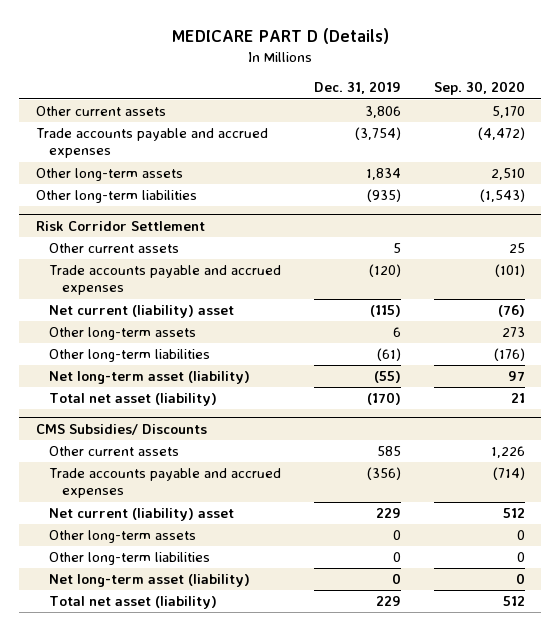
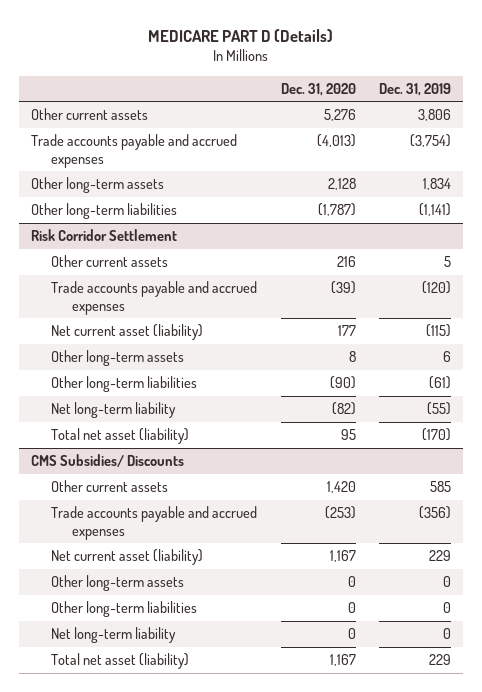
- | Dec. 31, 2019 | Sep. 30, 2020
+ | Dec. 31, 2020 | Dec. 31, 2019
- Other long-term liabilities | (935) | (1,543)
+ Other long-term liabilities | (1,787) | (1,141)
@ Risk Corridor Settlement
- Net current (liability) asset | (115) | (76)
+ Net current asset (liability) | 177 | (115)
- Net long-term asset (liability) | (55) | 97
+ Net long-term liability | (82) | (55)
@ CMS Subsidies/ Discounts
- Net current (liability) asset | 229 | 512
+ Net current asset (liability) | 1,167 | 229
- Net long-term asset (liability) | 0 | 0
+ Net long-term liability | 0 | 0

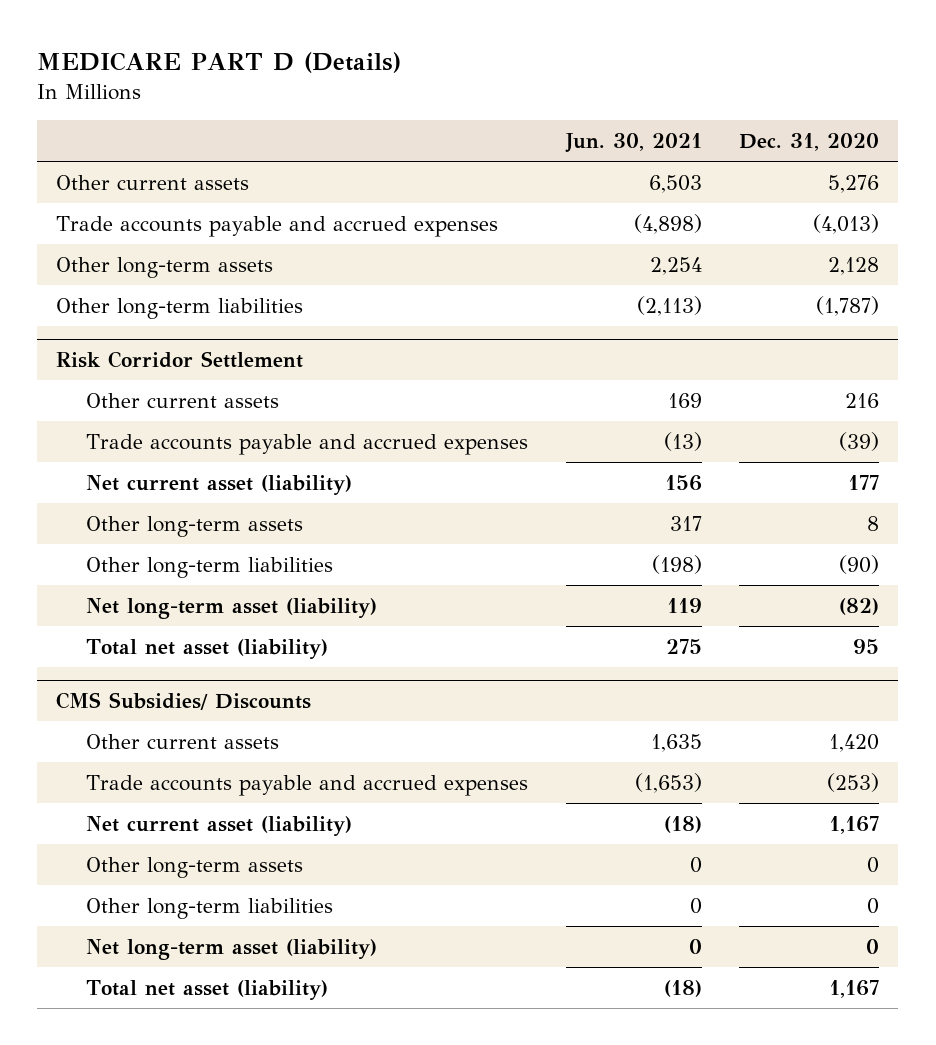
- | Dec. 31, 2020 | Dec. 31, 2019
+ | Jun. 30, 2021 | Dec. 31, 2020
@ Risk Corridor Settlement
- Net long-term liability | (82) | (55)
+ Net long-term asset (liability) | 119 | (82)
@ CMS Subsidies/ Discounts
- Net long-term liability | 0 | 0
+ Net long-term asset (liability) | 0 | 0

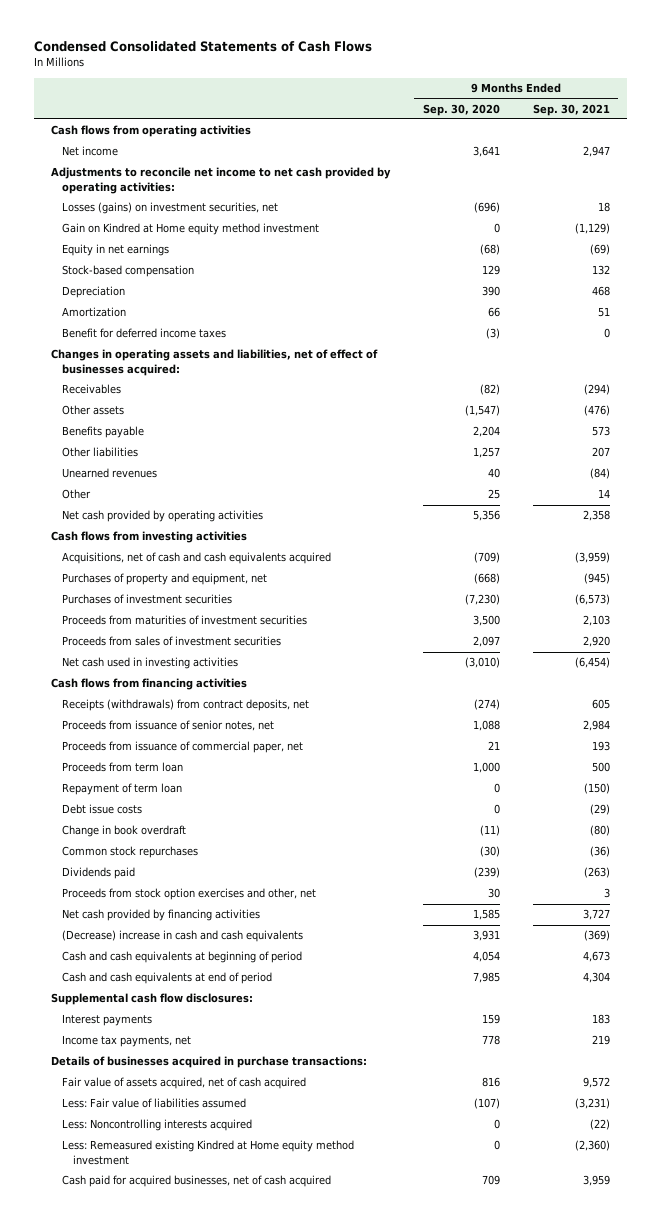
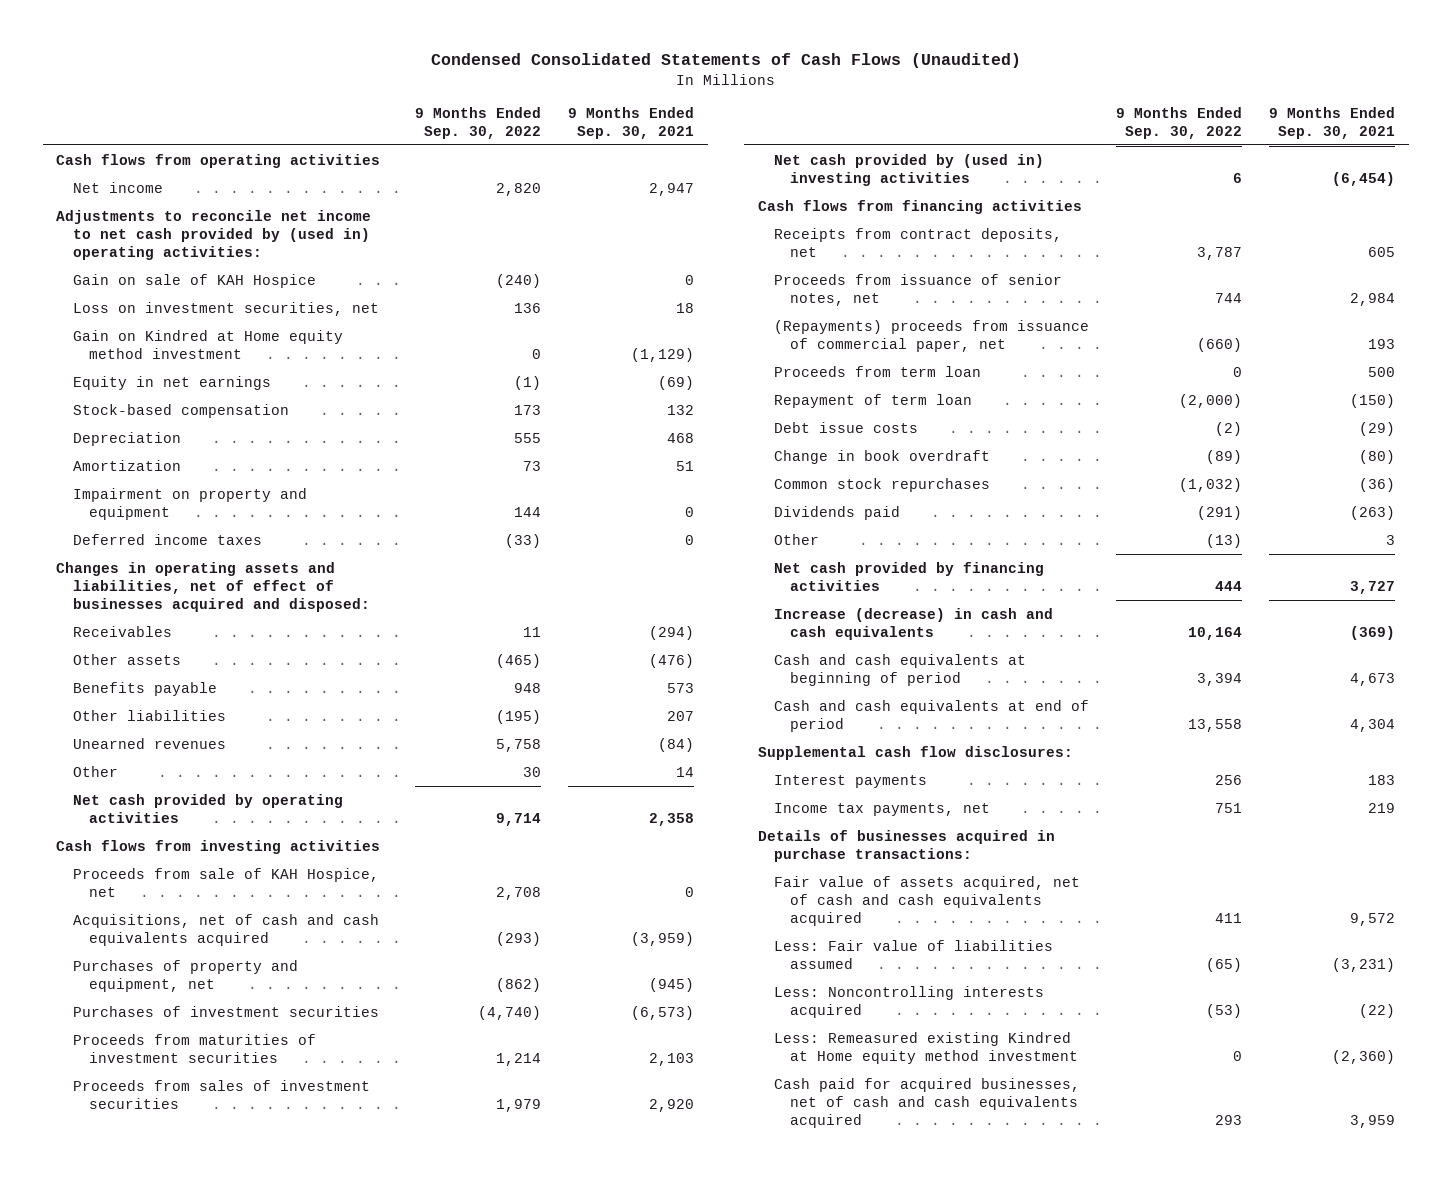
- Condensed Consolidated Statements of Cash Flows
+ Condensed Consolidated Statements of Cash Flows (Unaudited)
- | 9 Months Ended Sep. 30, 2020 | 9 Months Ended Sep. 30, 2021
+ | 9 Months Ended Sep. 30, 2022 | 9 Months Ended Sep. 30, 2021
- Adjustments to reconcile net income to net cash provided by operating activities:
- Losses (gains) on investment securities, net | (696) | 18
+ Adjustments to reconcile net income to net cash provided by (used in) operating activities:
+ Gain on sale of KAH Hospice | (240) | 0
+ Loss on investment securities, net | 136 | 18
- Benefit for deferred income taxes | (3) | 0
- Changes in operating assets and liabilities, net of effect of businesses acquired:
+ Impairment on property and equipment | 144 | 0
+ Deferred income taxes | (33) | 0
+ Changes in operating assets and liabilities, net of effect of businesses acquired and disposed:
+ Proceeds from sale of KAH Hospice, net | 2,708 | 0
- Net cash used in investing activities | (3,010) | (6,454)
+ Net cash provided by (used in) investing activities | 6 | (6,454)
- Receipts (withdrawals) from contract deposits, net | (274) | 605
+ Receipts from contract deposits, net | 3,787 | 605
- Proceeds from issuance of commercial paper, net | 21 | 193
+ (Repayments) proceeds from issuance of commercial paper, net | (660) | 193
- Proceeds from stock option exercises and other, net | 30 | 3
+ Other | (13) | 3
- (Decrease) increase in cash and cash equivalents | 3,931 | (369)
+ Increase (decrease) in cash and cash equivalents | 10,164 | (369)
- Fair value of assets acquired, net of cash acquired | 816 | 9,572
+ Fair value of assets acquired, net of cash and cash equivalents acquired | 411 | 9,572
- Cash paid for acquired businesses, net of cash acquired | 709 | 3,959
+ Cash paid for acquired businesses, net of cash and cash equivalents acquired | 293 | 3,959

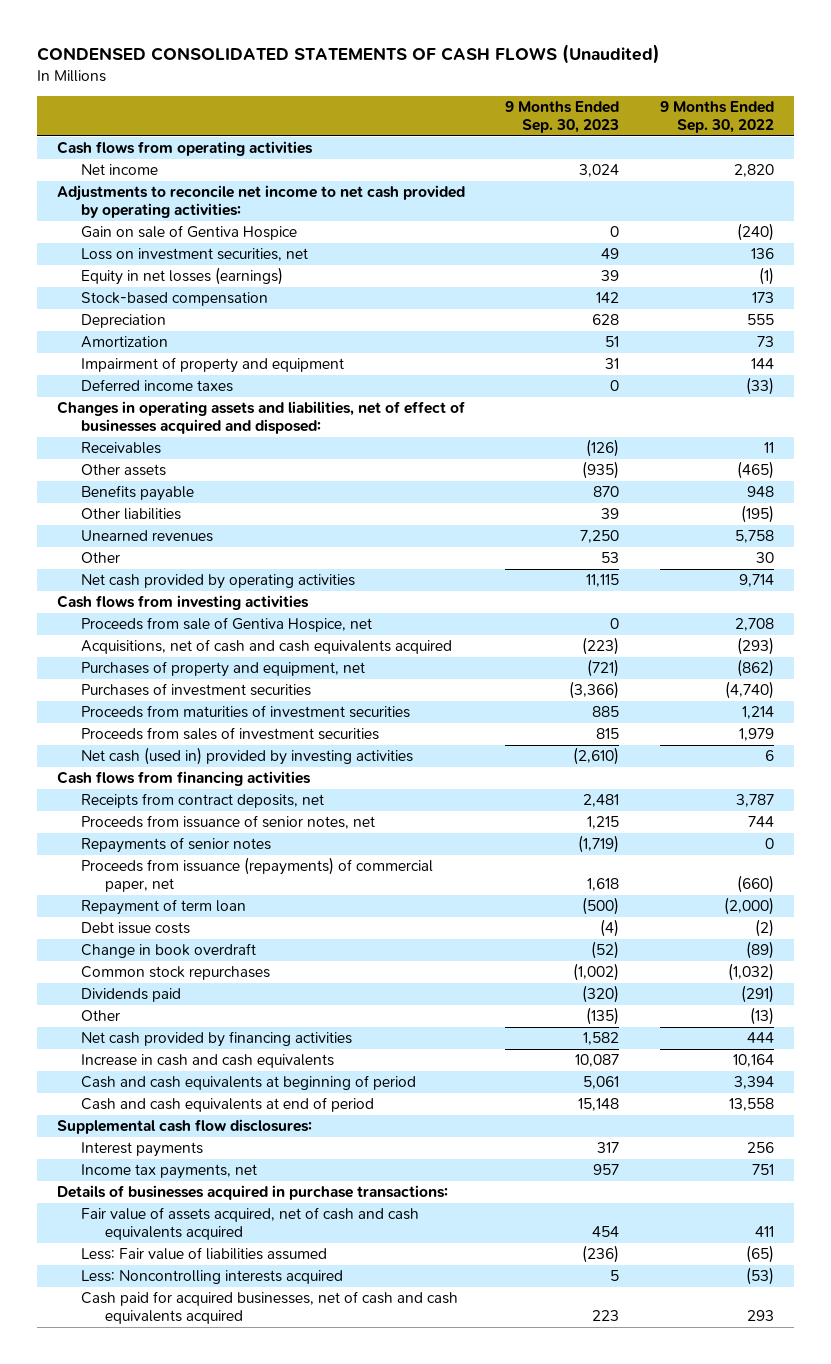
- Condensed Consolidated Statements of Cash Flows (Unaudited)
+ CONDENSED CONSOLIDATED STATEMENTS OF CASH FLOWS (Unaudited)
- | 9 Months Ended Sep. 30, 2022 | 9 Months Ended Sep. 30, 2021
+ | 9 Months Ended Sep. 30, 2023 | 9 Months Ended Sep. 30, 2022
- Adjustments to reconcile net income to net cash provided by (used in) operating activities:
- Gain on sale of KAH Hospice | (240) | 0
+ Adjustments to reconcile net income to net cash provided by operating activities:
+ Gain on sale of Gentiva Hospice | 0 | (240)
- Gain on Kindred at Home equity method investment | 0 | (1,129)
- Equity in net earnings | (1) | (69)
+ Equity in net losses (earnings) | 39 | (1)
- Impairment on property and equipment | 144 | 0
+ Impairment of property and equipment | 31 | 144
- Proceeds from sale of KAH Hospice, net | 2,708 | 0
+ Proceeds from sale of Gentiva Hospice, net | 0 | 2,708
- Net cash provided by (used in) investing activities | 6 | (6,454)
+ Net cash (used in) provided by investing activities | (2,610) | 6
- (Repayments) proceeds from issuance of commercial paper, net | (660) | 193
- Proceeds from term loan | 0 | 500
+ Repayments of senior notes | (1,719) | 0
+ Proceeds from issuance (repayments) of commercial paper, net | 1,618 | (660)
- Increase (decrease) in cash and cash equivalents | 10,164 | (369)
+ Increase in cash and cash equivalents | 10,087 | 10,164
- Less: Remeasured existing Kindred at Home equity method investment | 0 | (2,360)

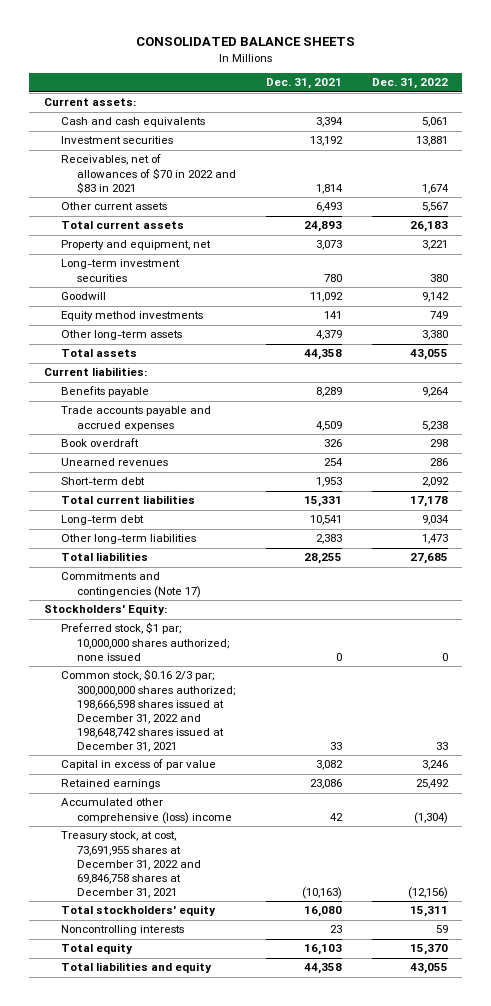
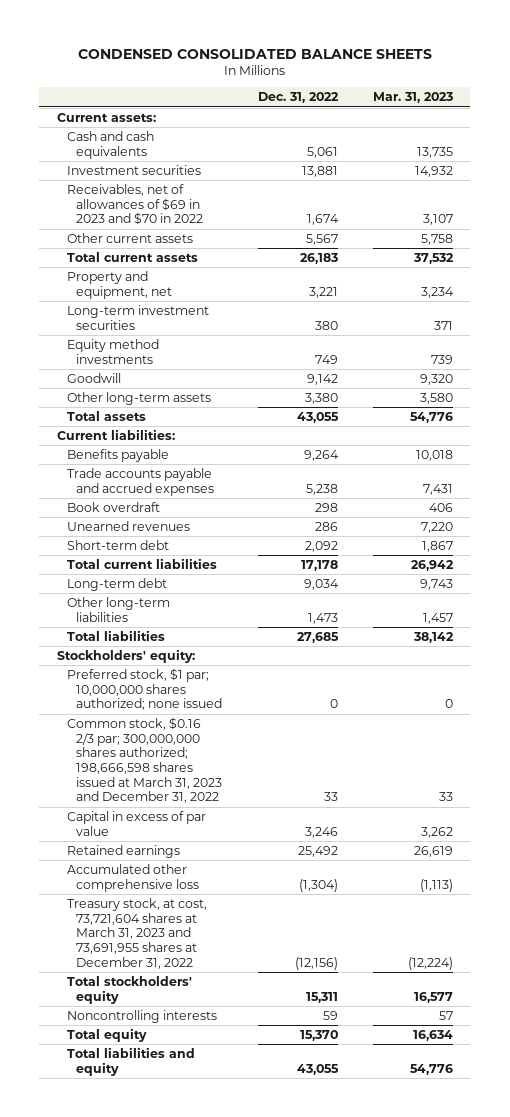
- CONSOLIDATED BALANCE SHEETS
+ CONDENSED CONSOLIDATED BALANCE SHEETS
- | Dec. 31, 2021 | Dec. 31, 2022
+ | Dec. 31, 2022 | Mar. 31, 2023
- Receivables, net of allowances of $70 in 2022 and $83 in 2021 | 1,814 | 1,674
+ Receivables, net of allowances of $69 in 2023 and $70 in 2022 | 1,674 | 3,107
moved down: Goodwill | 9,142 | 9,320
- Commitments and contingencies (Note 17)
- Stockholders' Equity:
+ Stockholders' equity:
- Common stock, $0.16 2/3 par; 300,000,000 shares authorized; 198,666,598 shares issued at December 31, 2022 and 198,648,742 shares issued at December 31, 2021 | 33 | 33
+ Common stock, $0.16 2/3 par; 300,000,000 shares authorized; 198,666,598 shares issued at March 31, 2023 and December 31, 2022 | 33 | 33
- Accumulated other comprehensive (loss) income | 42 | (1,304)
- Treasury stock, at cost, 73,691,955 shares at December 31, 2022 and 69,846,758 shares at December 31, 2021 | (10,163) | (12,156)
+ Accumulated other comprehensive loss | (1,304) | (1,113)
+ Treasury stock, at cost, 73,721,604 shares at March 31, 2023 and 73,691,955 shares at December 31, 2022 | (12,156) | (12,224)

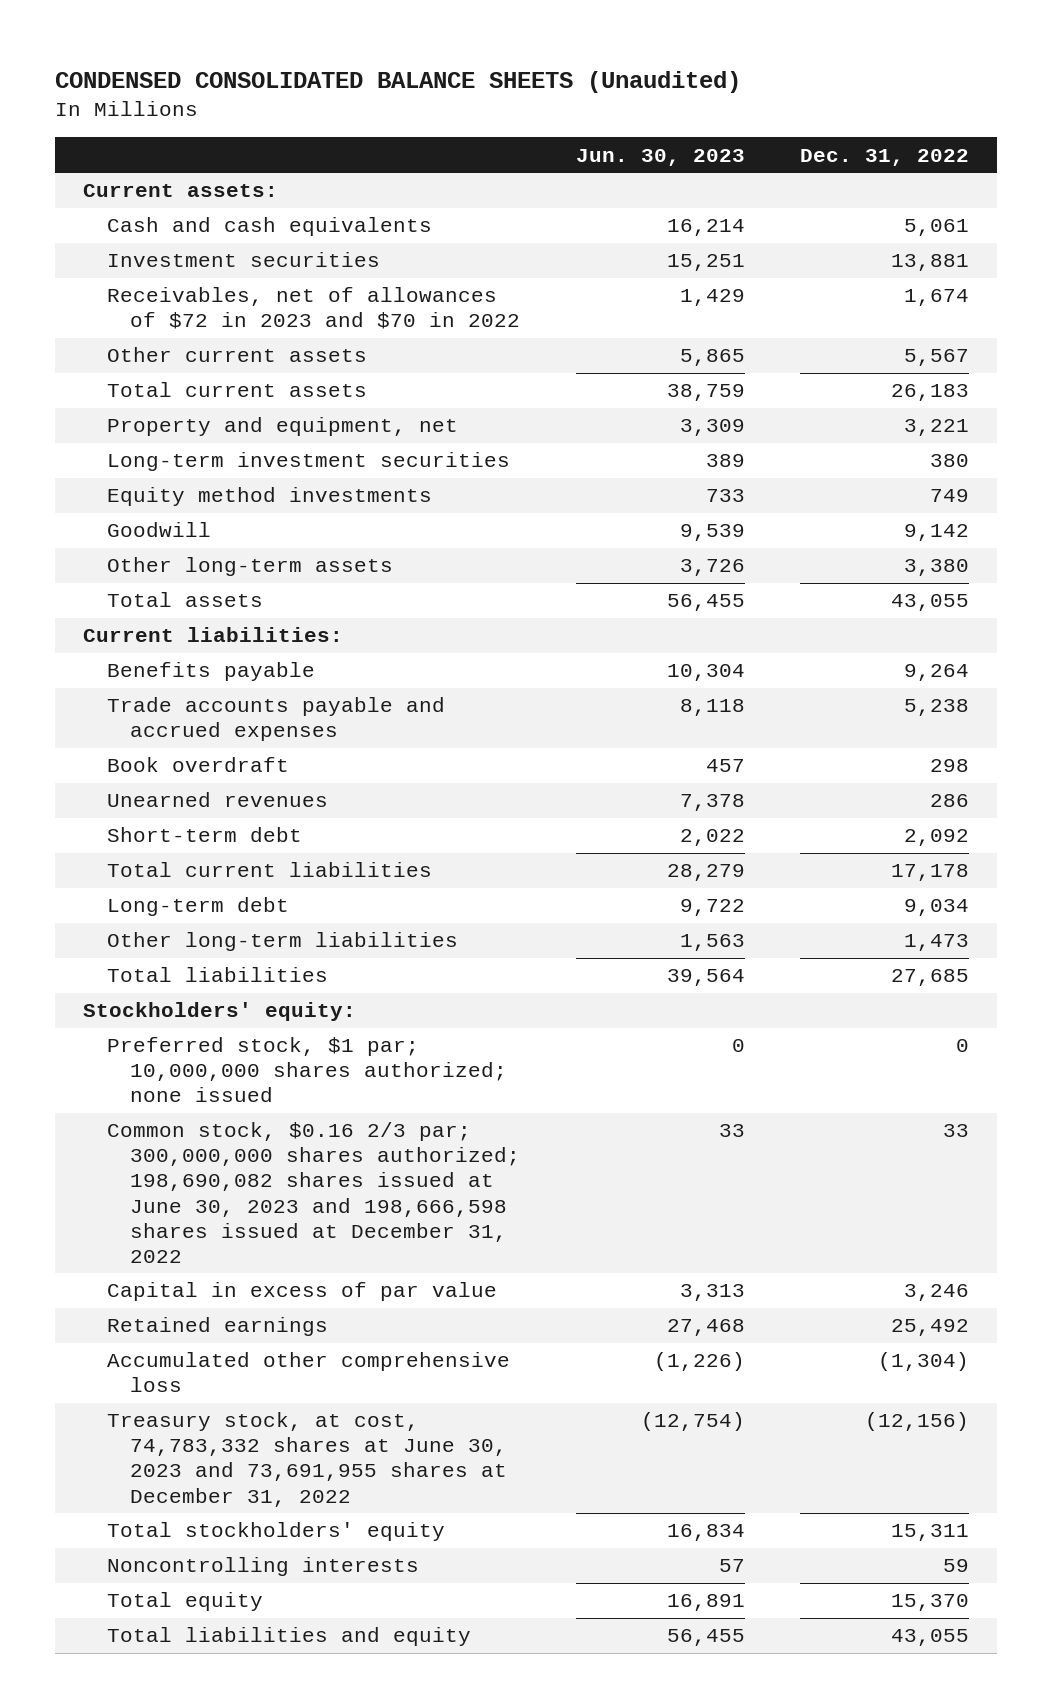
- CONDENSED CONSOLIDATED BALANCE SHEETS
+ CONDENSED CONSOLIDATED BALANCE SHEETS (Unaudited)
- | Dec. 31, 2022 | Mar. 31, 2023
+ | Jun. 30, 2023 | Dec. 31, 2022
- Receivables, net of allowances of $69 in 2023 and $70 in 2022 | 1,674 | 3,107
+ Receivables, net of allowances of $72 in 2023 and $70 in 2022 | 1,429 | 1,674
- Common stock, $0.16 2/3 par; 300,000,000 shares authorized; 198,666,598 shares issued at March 31, 2023 and December 31, 2022 | 33 | 33
+ Common stock, $0.16 2/3 par; 300,000,000 shares authorized; 198,690,082 shares issued at June 30, 2023 and 198,666,598 shares issued at December 31, 2022 | 33 | 33
- Treasury stock, at cost, 73,721,604 shares at March 31, 2023 and 73,691,955 shares at December 31, 2022 | (12,156) | (12,224)
+ Treasury stock, at cost, 74,783,332 shares at June 30, 2023 and 73,691,955 shares at December 31, 2022 | (12,754) | (12,156)

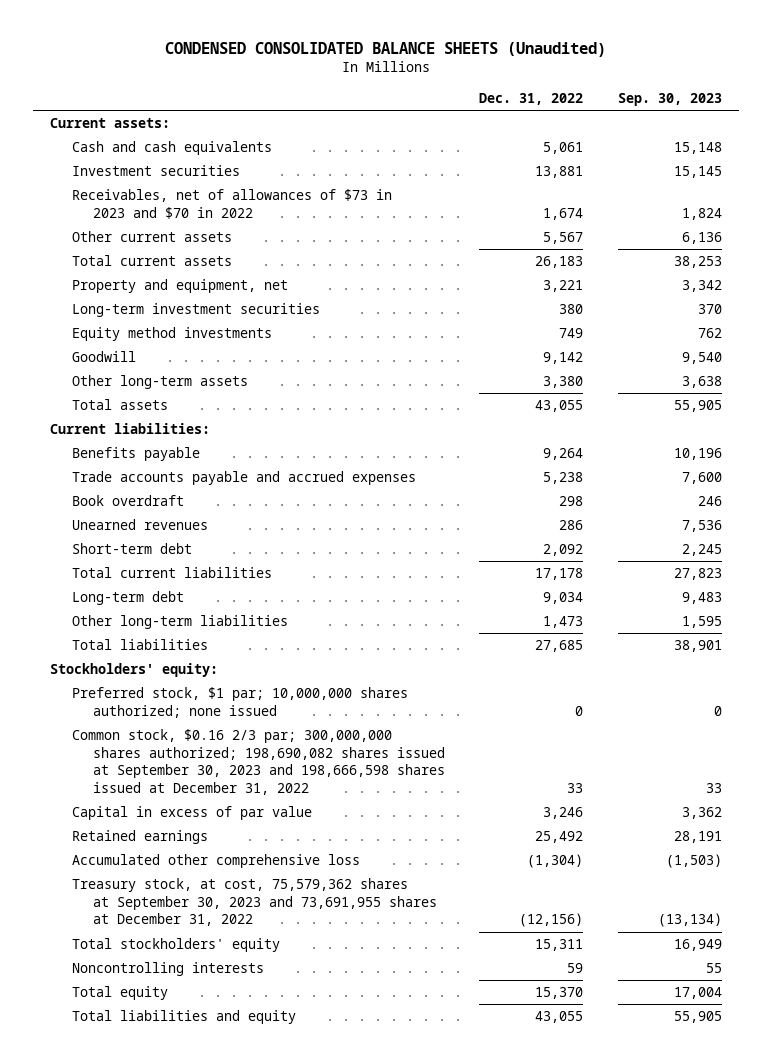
- | Jun. 30, 2023 | Dec. 31, 2022
+ | Dec. 31, 2022 | Sep. 30, 2023
- Receivables, net of allowances of $72 in 2023 and $70 in 2022 | 1,429 | 1,674
+ Receivables, net of allowances of $73 in 2023 and $70 in 2022 | 1,674 | 1,824
- Common stock, $0.16 2/3 par; 300,000,000 shares authorized; 198,690,082 shares issued at June 30, 2023 and 198,666,598 shares issued at December 31, 2022 | 33 | 33
+ Common stock, $0.16 2/3 par; 300,000,000 shares authorized; 198,690,082 shares issued at September 30, 2023 and 198,666,598 shares issued at December 31, 2022 | 33 | 33
- Treasury stock, at cost, 74,783,332 shares at June 30, 2023 and 73,691,955 shares at December 31, 2022 | (12,754) | (12,156)
+ Treasury stock, at cost, 75,579,362 shares at September 30, 2023 and 73,691,955 shares at December 31, 2022 | (12,156) | (13,134)

